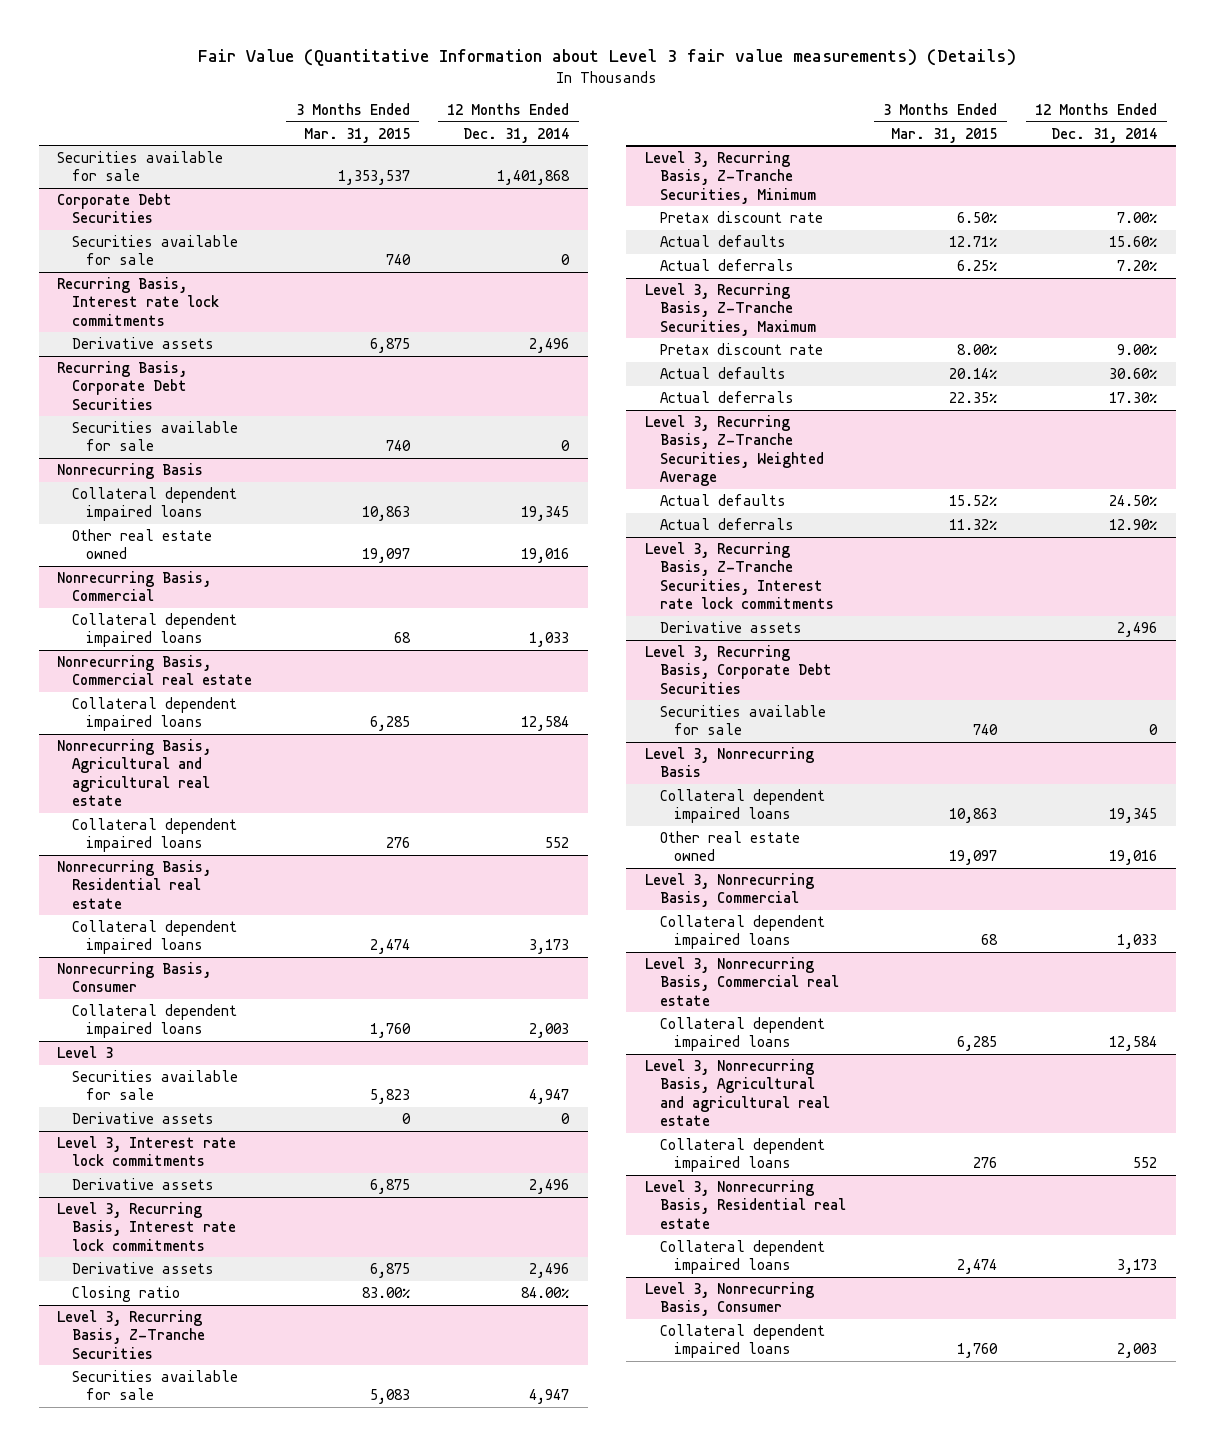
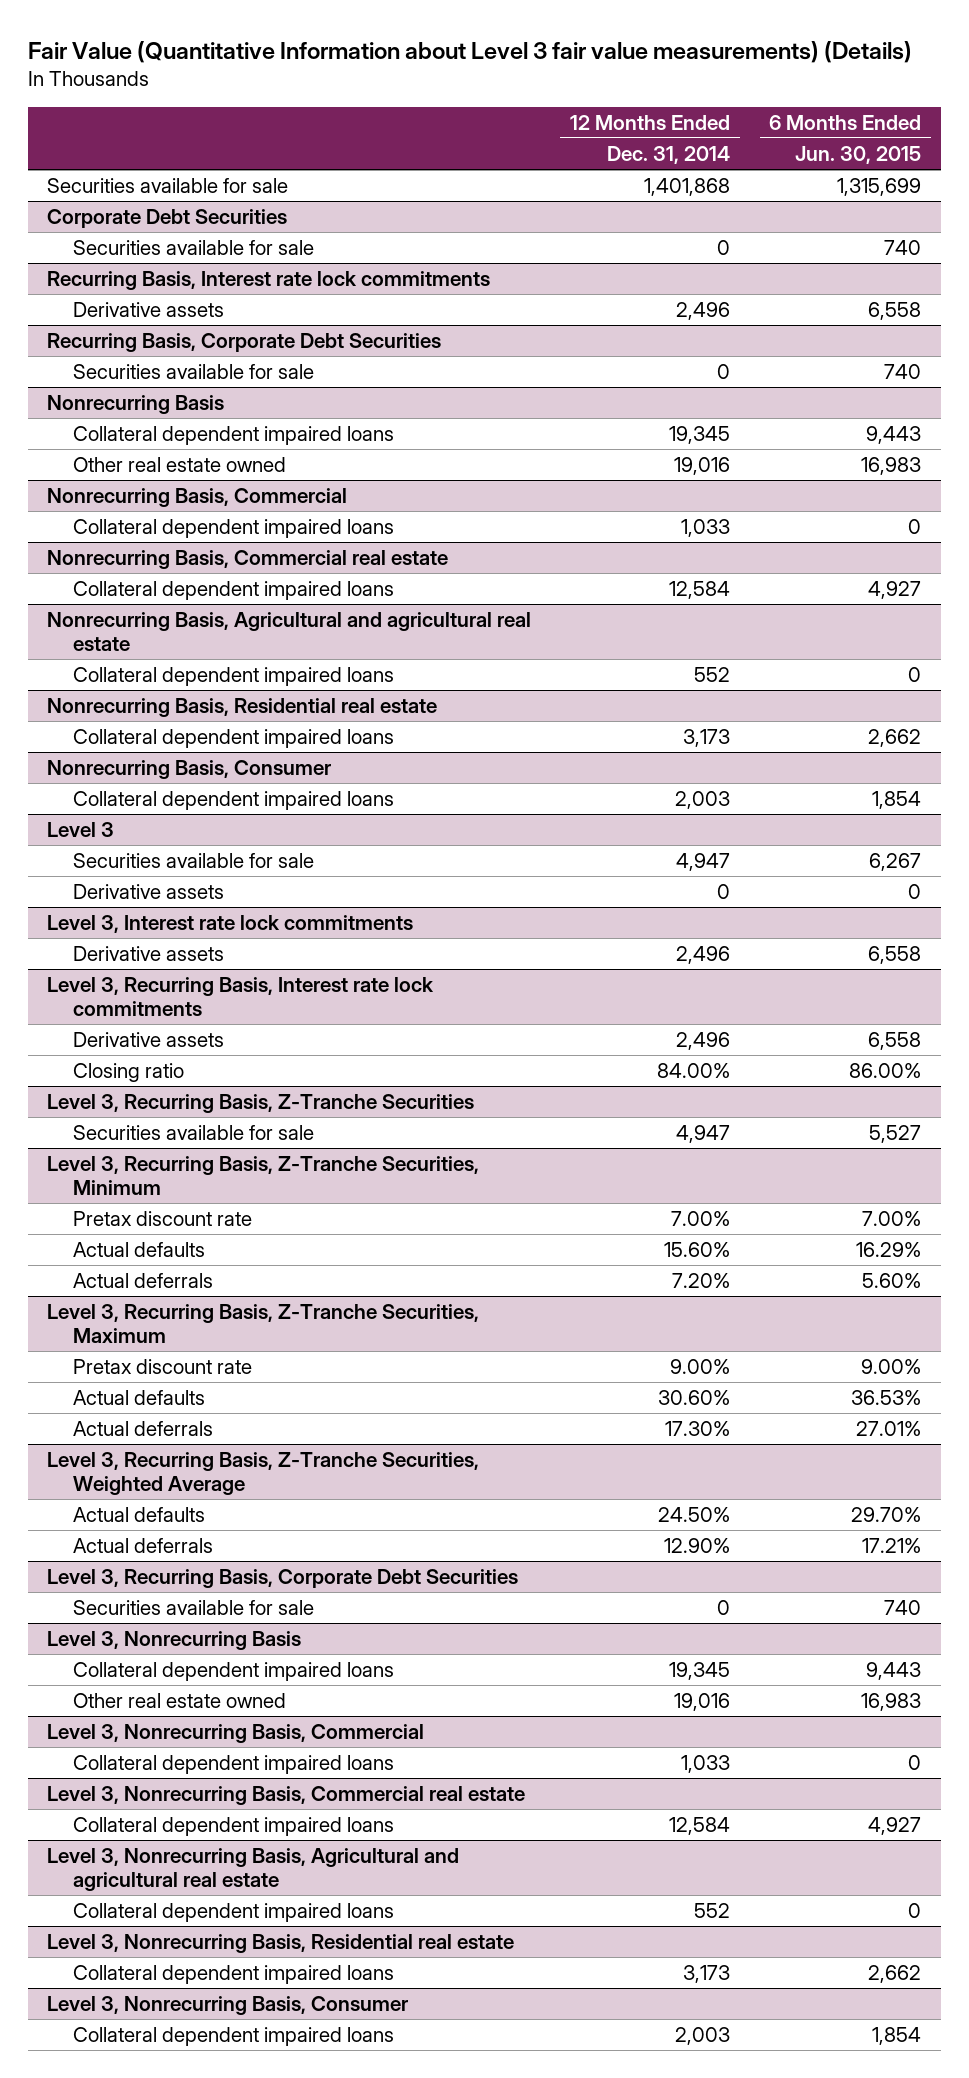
- | 3 Months Ended Mar. 31, 2015 | 12 Months Ended Dec. 31, 2014
+ | 12 Months Ended Dec. 31, 2014 | 6 Months Ended Jun. 30, 2015
- Level 3, Recurring Basis, Z-Tranche Securities, Interest rate lock commitments
- Derivative assets | | 2,496

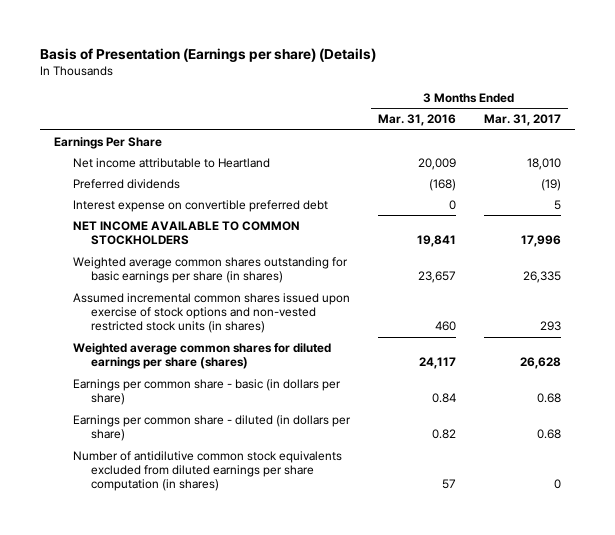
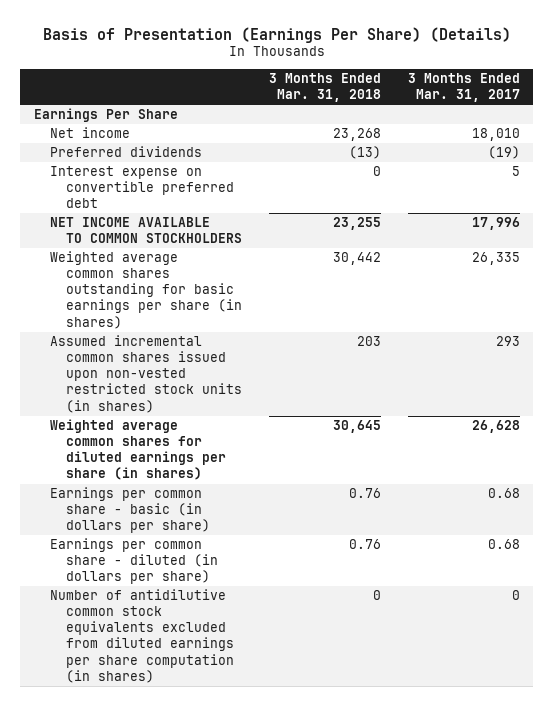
- Basis of Presentation (Earnings per share) (Details)
+ Basis of Presentation (Earnings Per Share) (Details)
- | 3 Months Ended Mar. 31, 2016 | 3 Months Ended Mar. 31, 2017
+ | 3 Months Ended Mar. 31, 2018 | 3 Months Ended Mar. 31, 2017
- Net income attributable to Heartland | 20,009 | 18,010
+ Net income | 23,268 | 18,010
- Assumed incremental common shares issued upon exercise of stock options and non-vested restricted stock units (in shares) | 460 | 293
- Weighted average common shares for diluted earnings per share (shares) | 24,117 | 26,628
+ Assumed incremental common shares issued upon non-vested restricted stock units (in shares) | 203 | 293
+ Weighted average common shares for diluted earnings per share (in shares) | 30,645 | 26,628

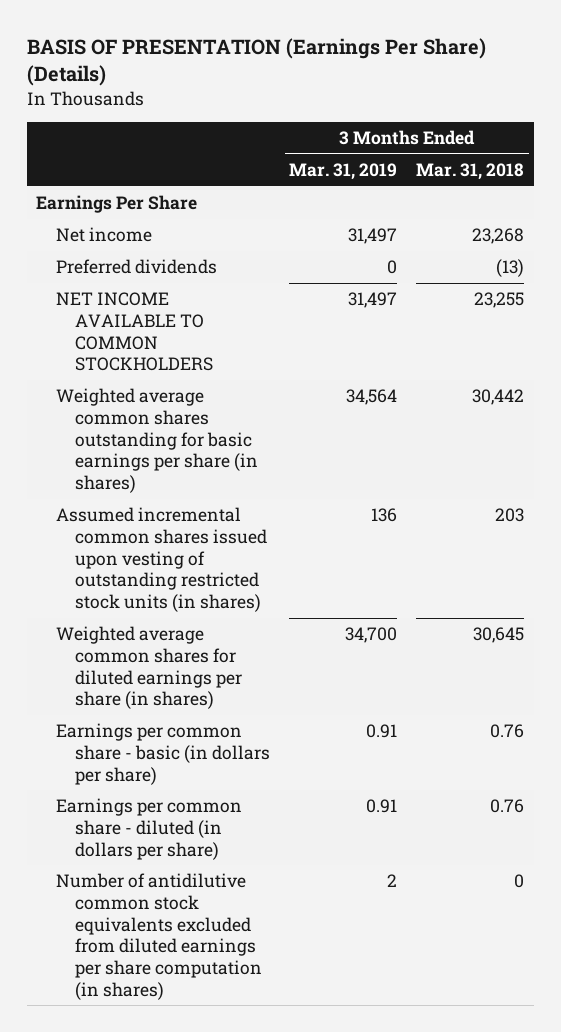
- Basis of Presentation (Earnings Per Share) (Details)
+ BASIS OF PRESENTATION (Earnings Per Share) (Details)
- | 3 Months Ended Mar. 31, 2018 | 3 Months Ended Mar. 31, 2017
+ | 3 Months Ended Mar. 31, 2019 | 3 Months Ended Mar. 31, 2018
- Interest expense on convertible preferred debt | 0 | 5
- Assumed incremental common shares issued upon non-vested restricted stock units (in shares) | 203 | 293
+ Assumed incremental common shares issued upon vesting of outstanding restricted stock units (in shares) | 136 | 203

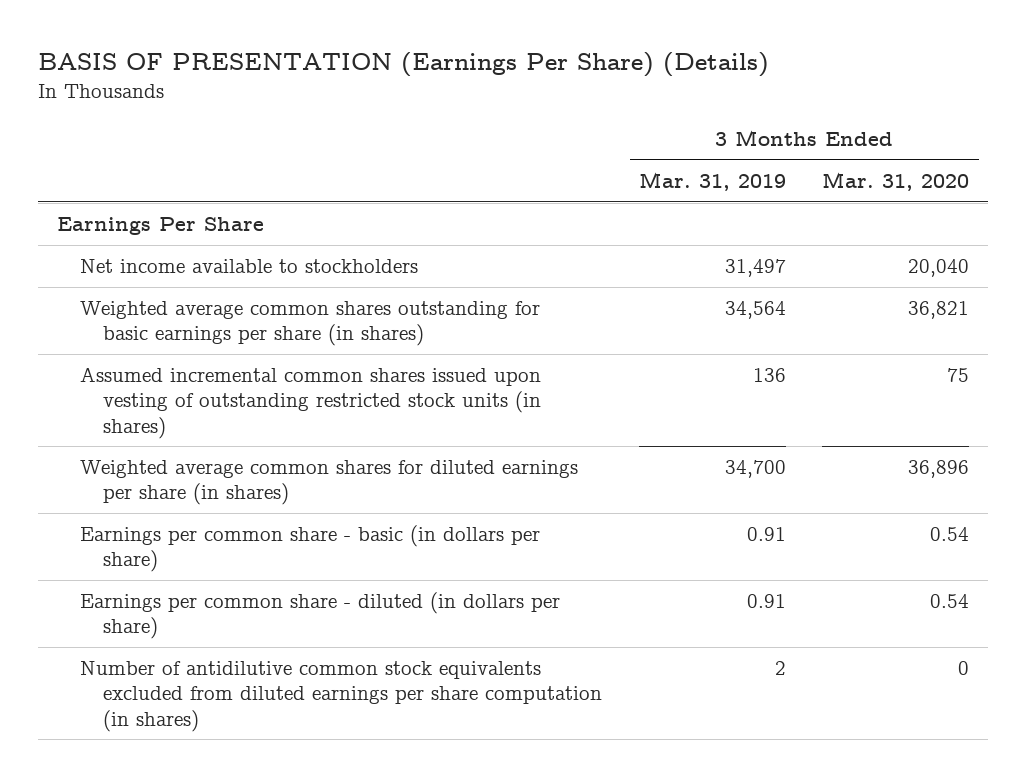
- | 3 Months Ended Mar. 31, 2019 | 3 Months Ended Mar. 31, 2018
+ | 3 Months Ended Mar. 31, 2019 | 3 Months Ended Mar. 31, 2020
- Net income | 31,497 | 23,268
- Preferred dividends | 0 | (13)
- NET INCOME AVAILABLE TO COMMON STOCKHOLDERS | 31,497 | 23,255
+ Net income available to stockholders | 31,497 | 20,040

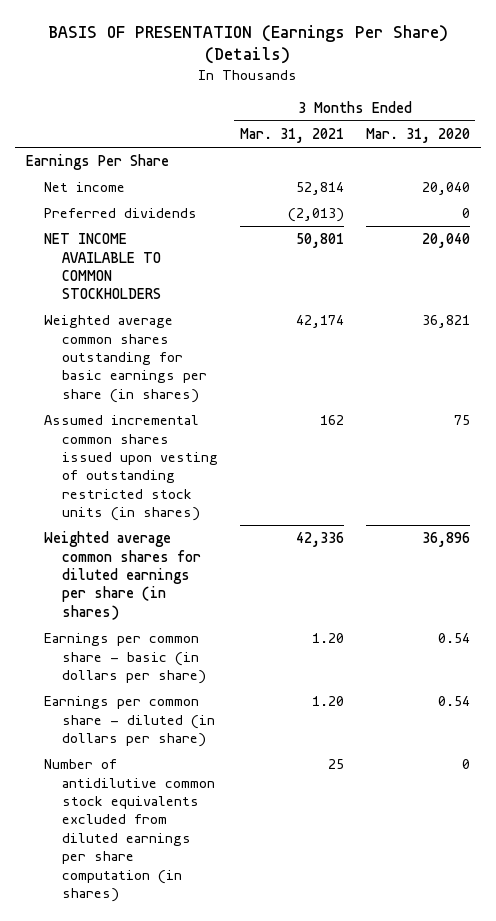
- | 3 Months Ended Mar. 31, 2019 | 3 Months Ended Mar. 31, 2020
+ | 3 Months Ended Mar. 31, 2021 | 3 Months Ended Mar. 31, 2020
- Net income available to stockholders | 31,497 | 20,040
+ Net income | 52,814 | 20,040
+ Preferred dividends | (2,013) | 0
+ NET INCOME AVAILABLE TO COMMON STOCKHOLDERS | 50,801 | 20,040

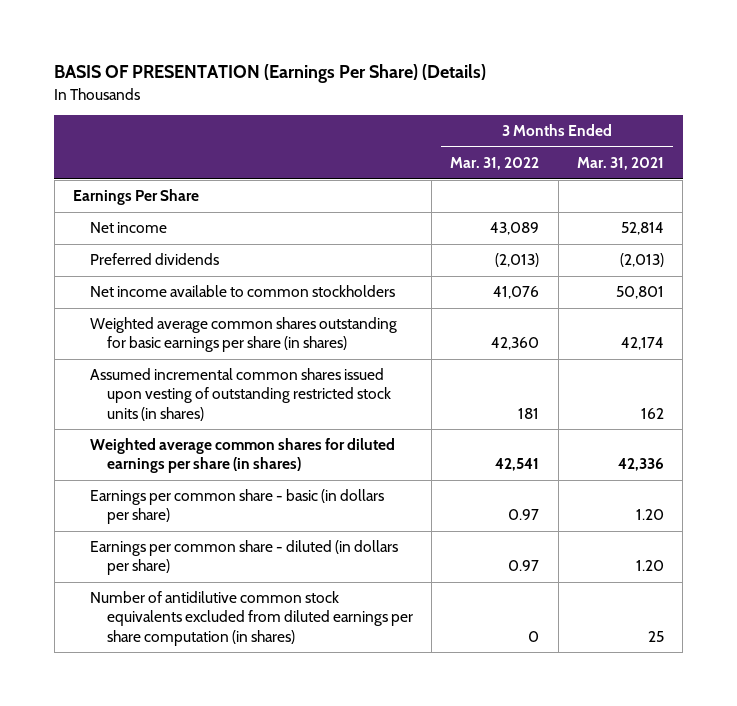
- | 3 Months Ended Mar. 31, 2021 | 3 Months Ended Mar. 31, 2020
+ | 3 Months Ended Mar. 31, 2022 | 3 Months Ended Mar. 31, 2021
- NET INCOME AVAILABLE TO COMMON STOCKHOLDERS | 50,801 | 20,040
+ Net income available to common stockholders | 41,076 | 50,801

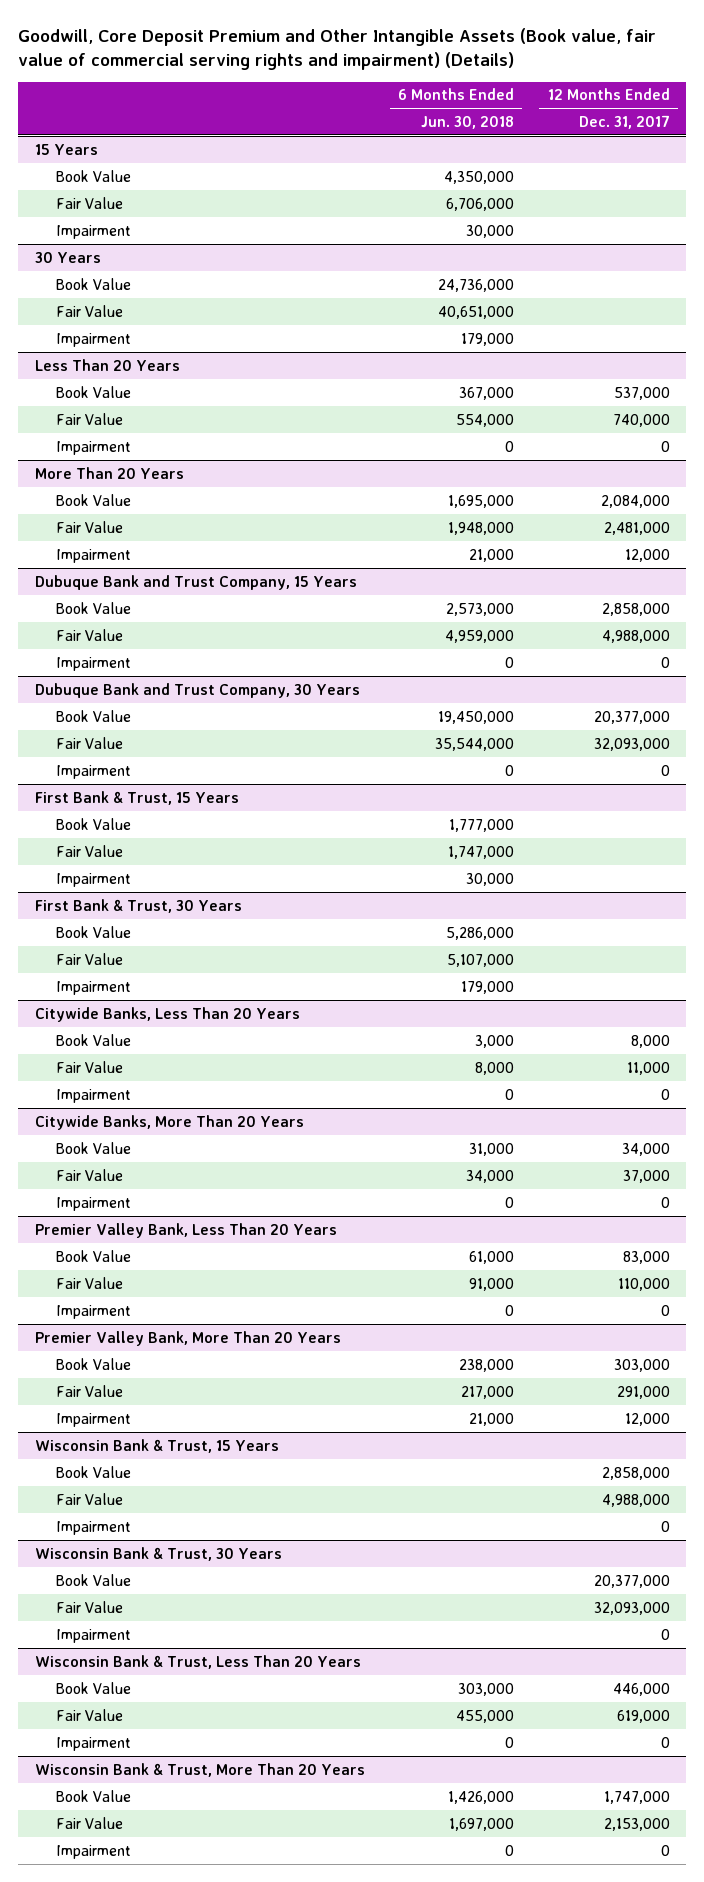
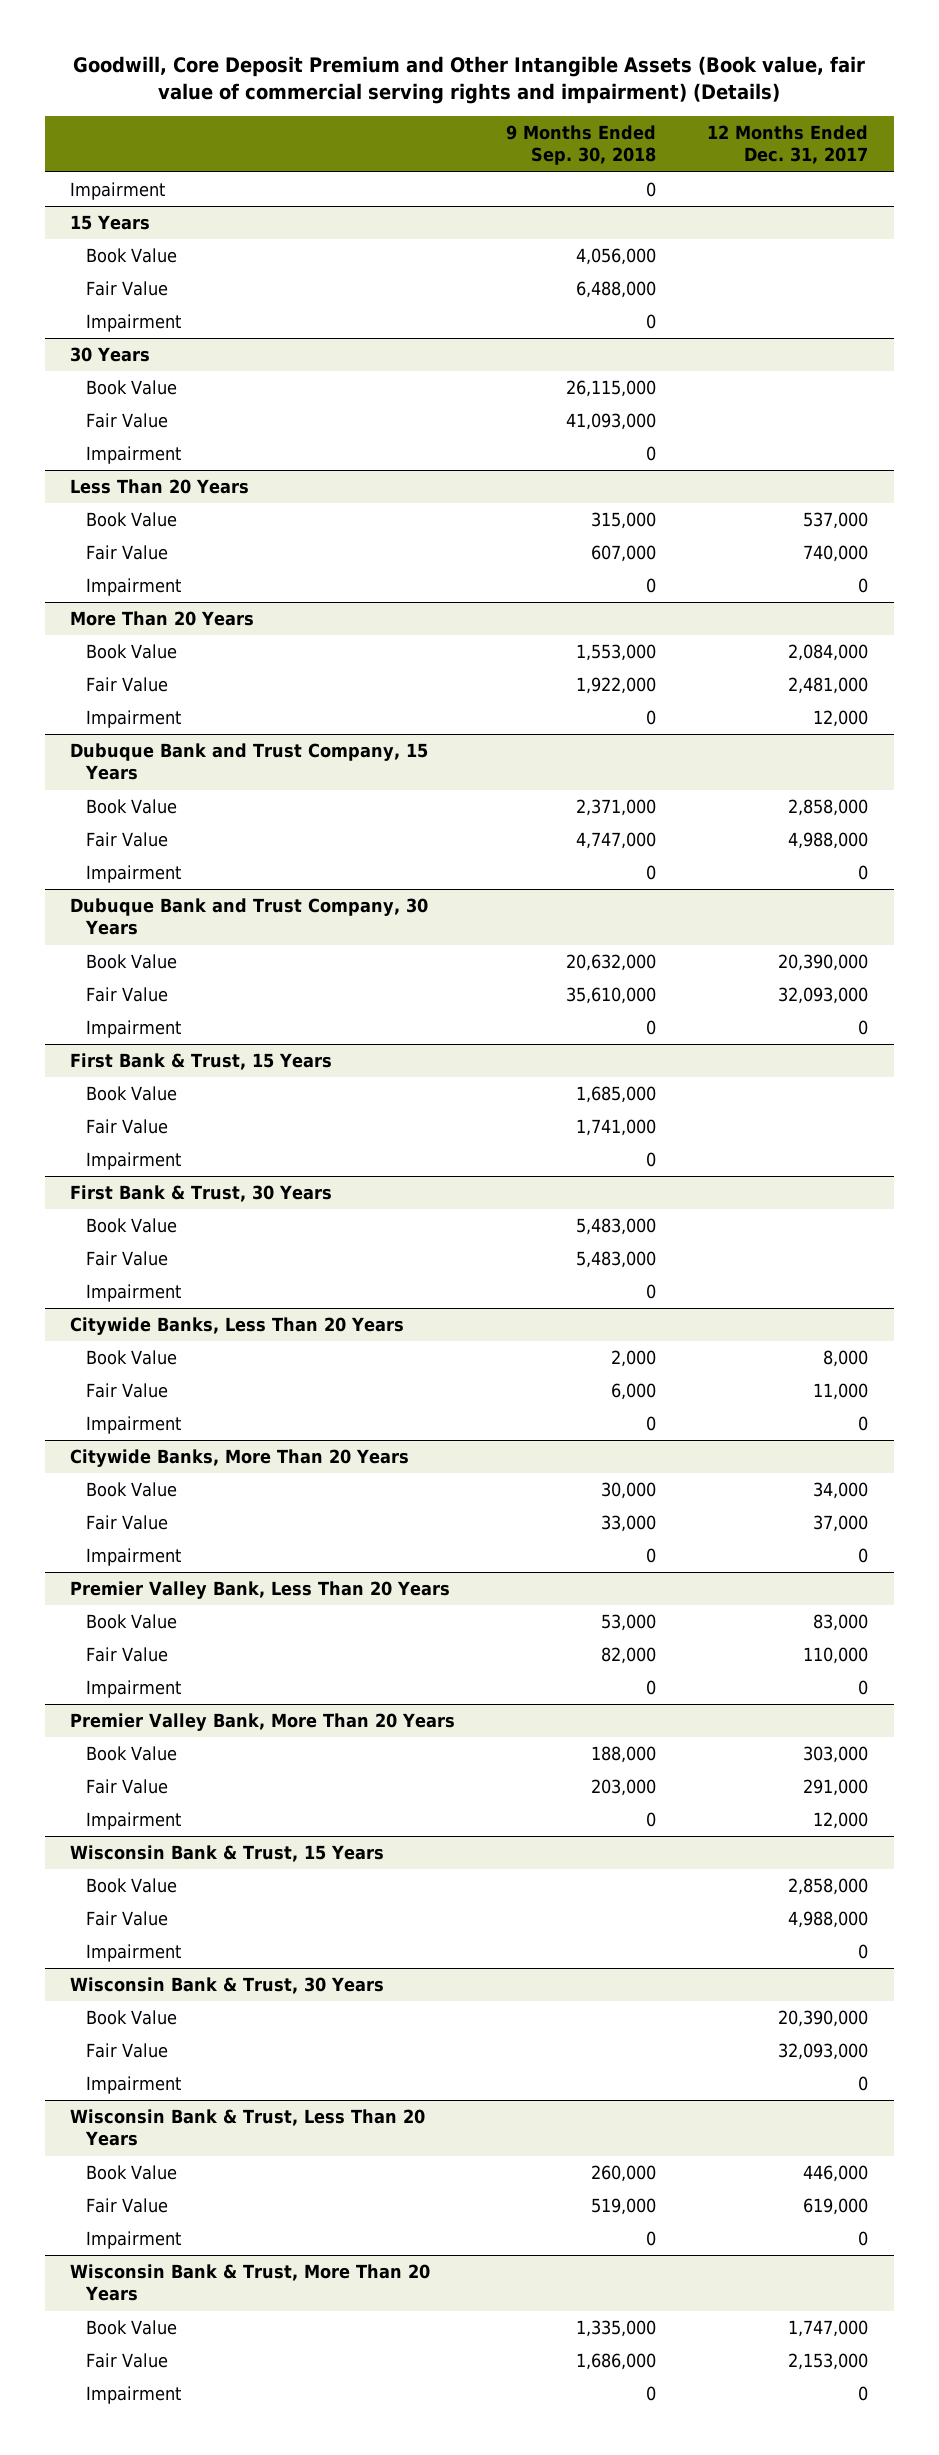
- | 6 Months Ended Jun. 30, 2018 | 12 Months Ended Dec. 31, 2017
+ | 9 Months Ended Sep. 30, 2018 | 12 Months Ended Dec. 31, 2017
+ Impairment | 0 |
@ Dubuque Bank and Trust Company, 30 Years
- Book Value | 19,450,000 | 20,377,000
+ Book Value | 20,632,000 | 20,390,000
@ Wisconsin Bank & Trust, 30 Years
- Book Value | | 20,377,000
+ Book Value | | 20,390,000

